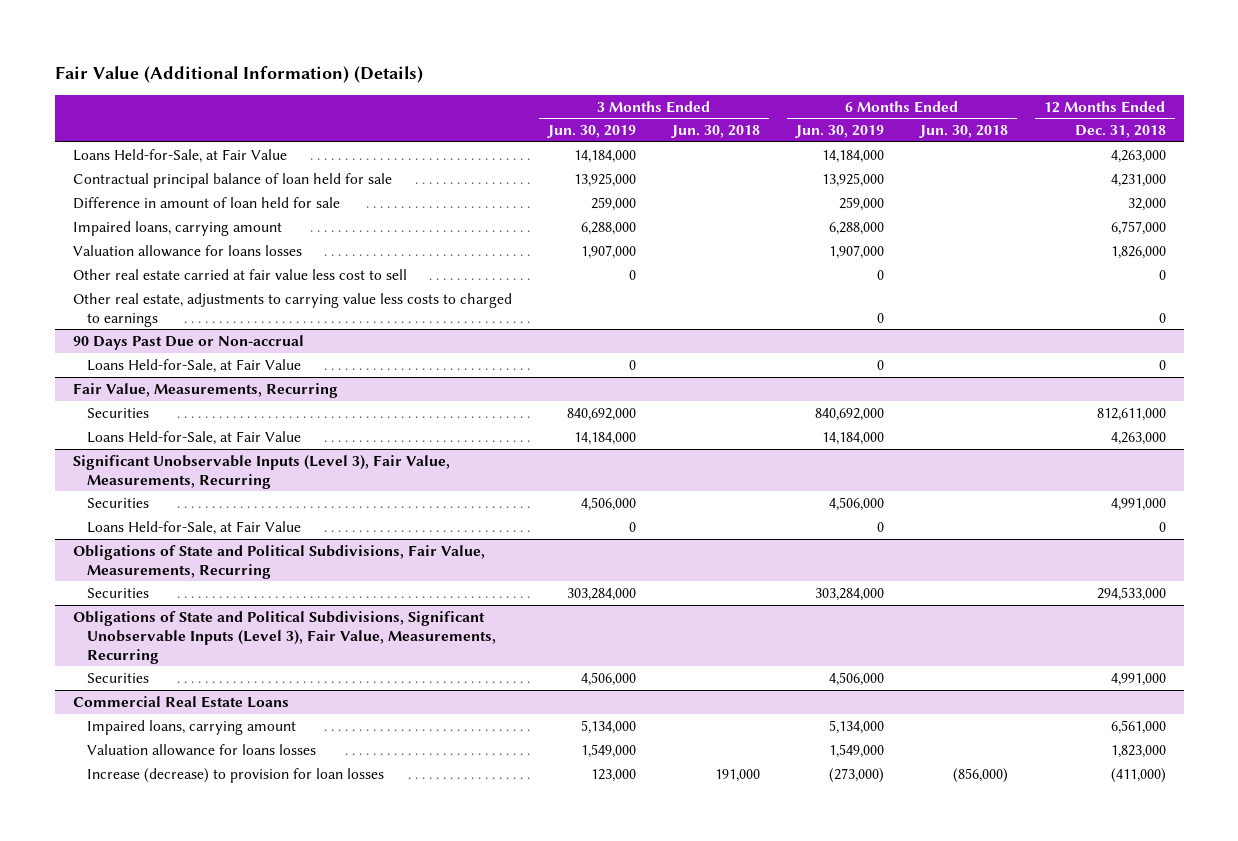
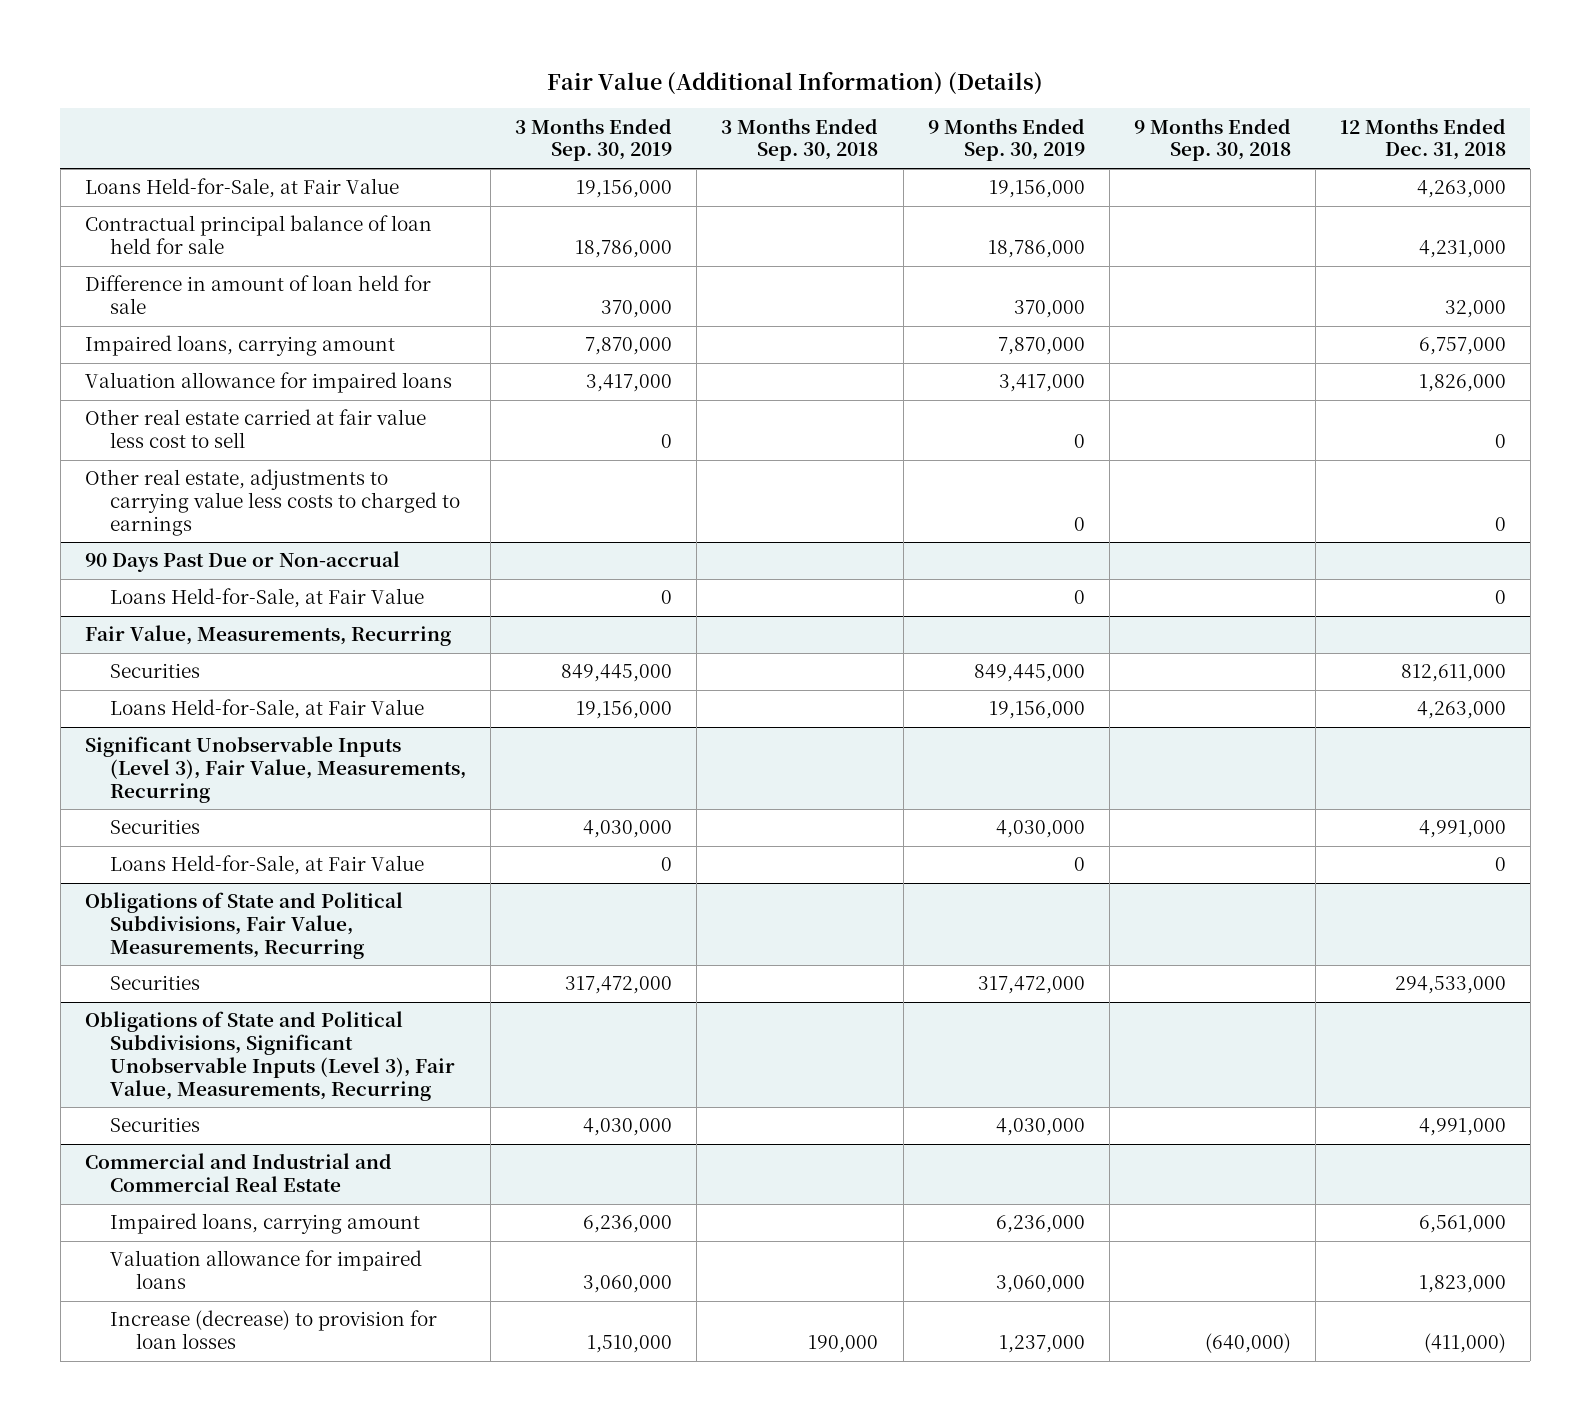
- | 3 Months Ended Jun. 30, 2019 | 3 Months Ended Jun. 30, 2018 | 6 Months Ended Jun. 30, 2019 | 6 Months Ended Jun. 30, 2018 | 12 Months Ended Dec. 31, 2018
+ | 3 Months Ended Sep. 30, 2019 | 3 Months Ended Sep. 30, 2018 | 9 Months Ended Sep. 30, 2019 | 9 Months Ended Sep. 30, 2018 | 12 Months Ended Dec. 31, 2018
- Valuation allowance for loans losses | 1,907,000 | | 1,907,000 | | 1,826,000
+ Valuation allowance for impaired loans | 3,417,000 | | 3,417,000 | | 1,826,000
- Commercial Real Estate Loans
+ Commercial and Industrial and Commercial Real Estate
- Valuation allowance for loans losses | 1,549,000 | | 1,549,000 | | 1,823,000
+ Valuation allowance for impaired loans | 3,060,000 | | 3,060,000 | | 1,823,000

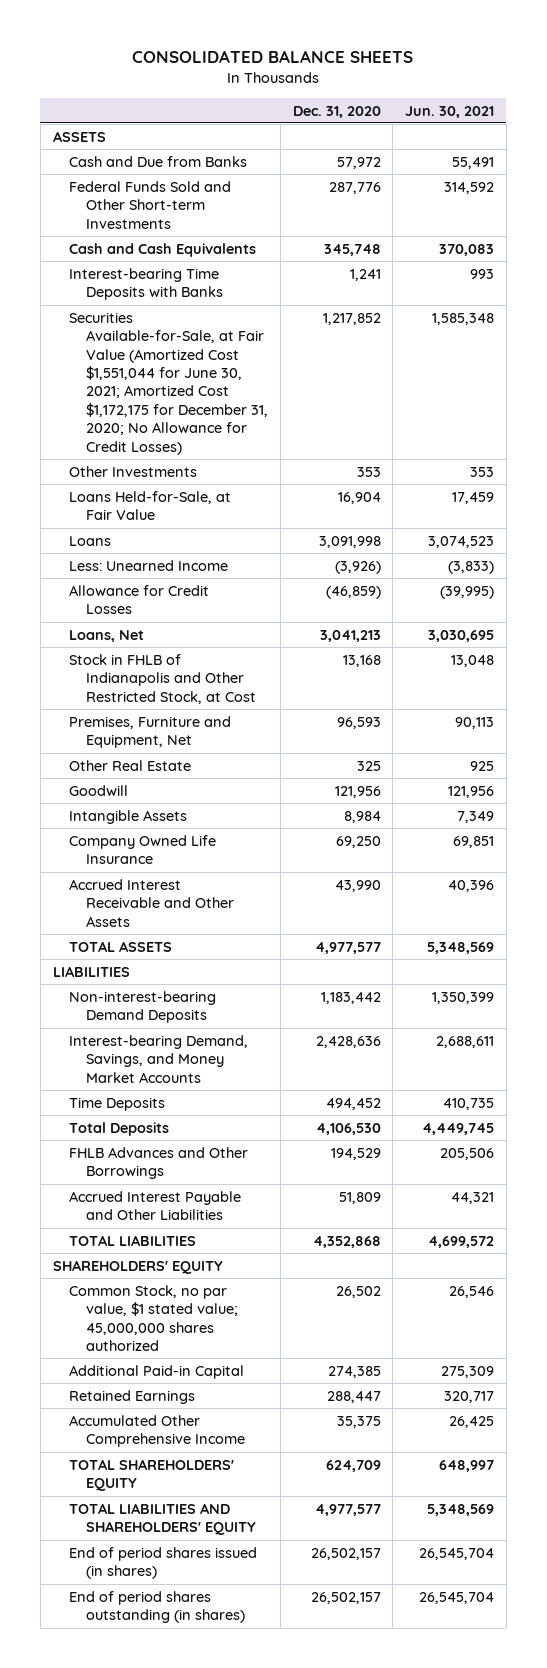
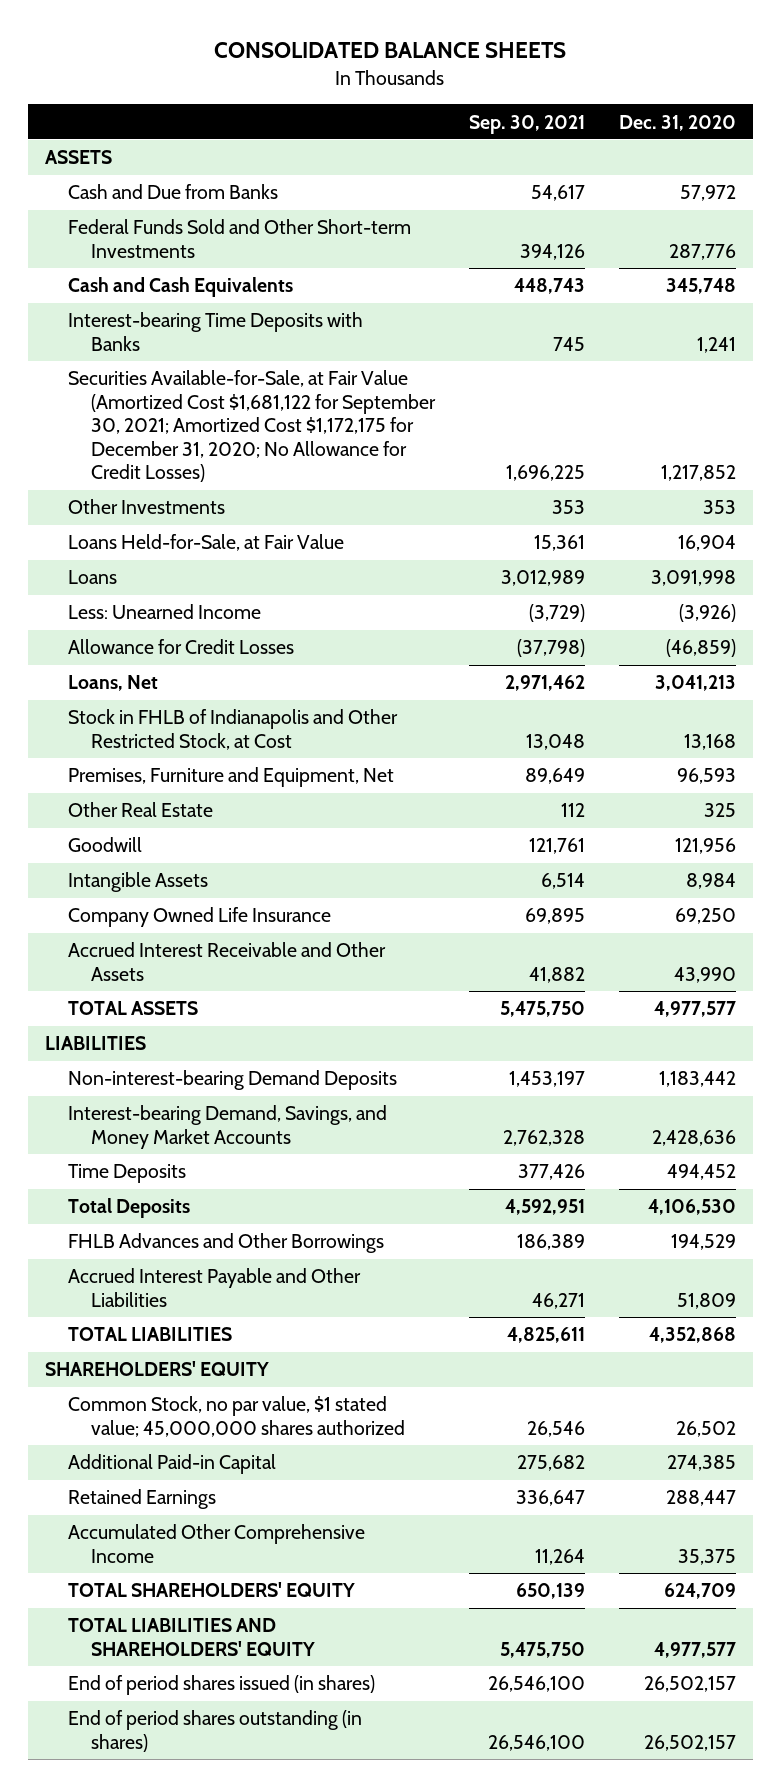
- | Dec. 31, 2020 | Jun. 30, 2021
+ | Sep. 30, 2021 | Dec. 31, 2020
- Securities Available-for-Sale, at Fair Value (Amortized Cost $1,551,044 for June 30, 2021; Amortized Cost $1,172,175 for December 31, 2020; No Allowance for Credit Losses) | 1,217,852 | 1,585,348
+ Securities Available-for-Sale, at Fair Value (Amortized Cost $1,681,122 for September 30, 2021; Amortized Cost $1,172,175 for December 31, 2020; No Allowance for Credit Losses) | 1,696,225 | 1,217,852

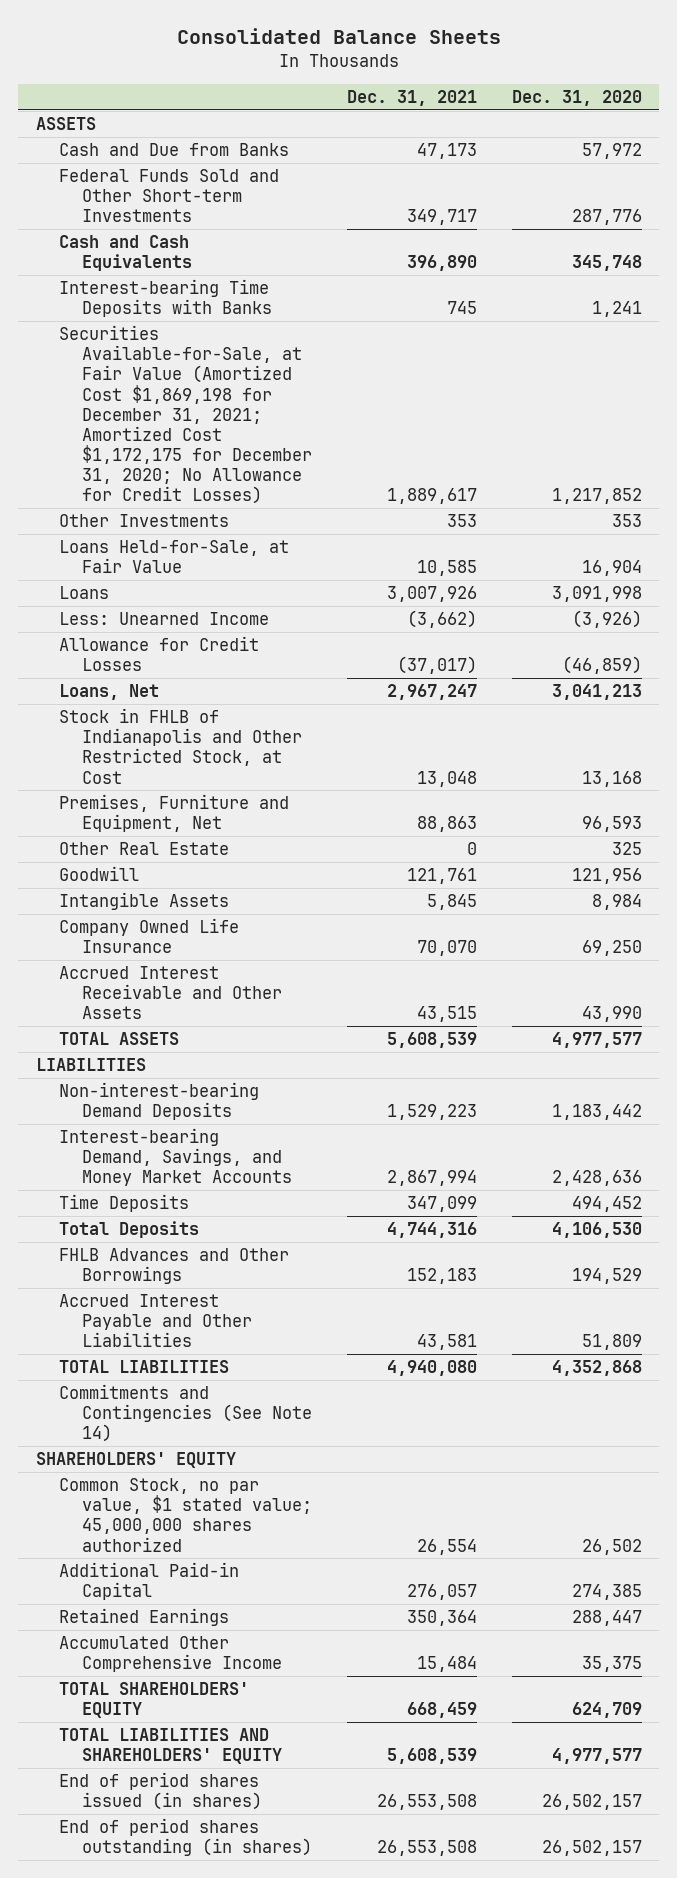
- CONSOLIDATED BALANCE SHEETS
+ Consolidated Balance Sheets
- | Sep. 30, 2021 | Dec. 31, 2020
+ | Dec. 31, 2021 | Dec. 31, 2020
- Securities Available-for-Sale, at Fair Value (Amortized Cost $1,681,122 for September 30, 2021; Amortized Cost $1,172,175 for December 31, 2020; No Allowance for Credit Losses) | 1,696,225 | 1,217,852
+ Securities Available-for-Sale, at Fair Value (Amortized Cost $1,869,198 for December 31, 2021; Amortized Cost $1,172,175 for December 31, 2020; No Allowance for Credit Losses) | 1,889,617 | 1,217,852
+ Commitments and Contingencies (See Note 14)

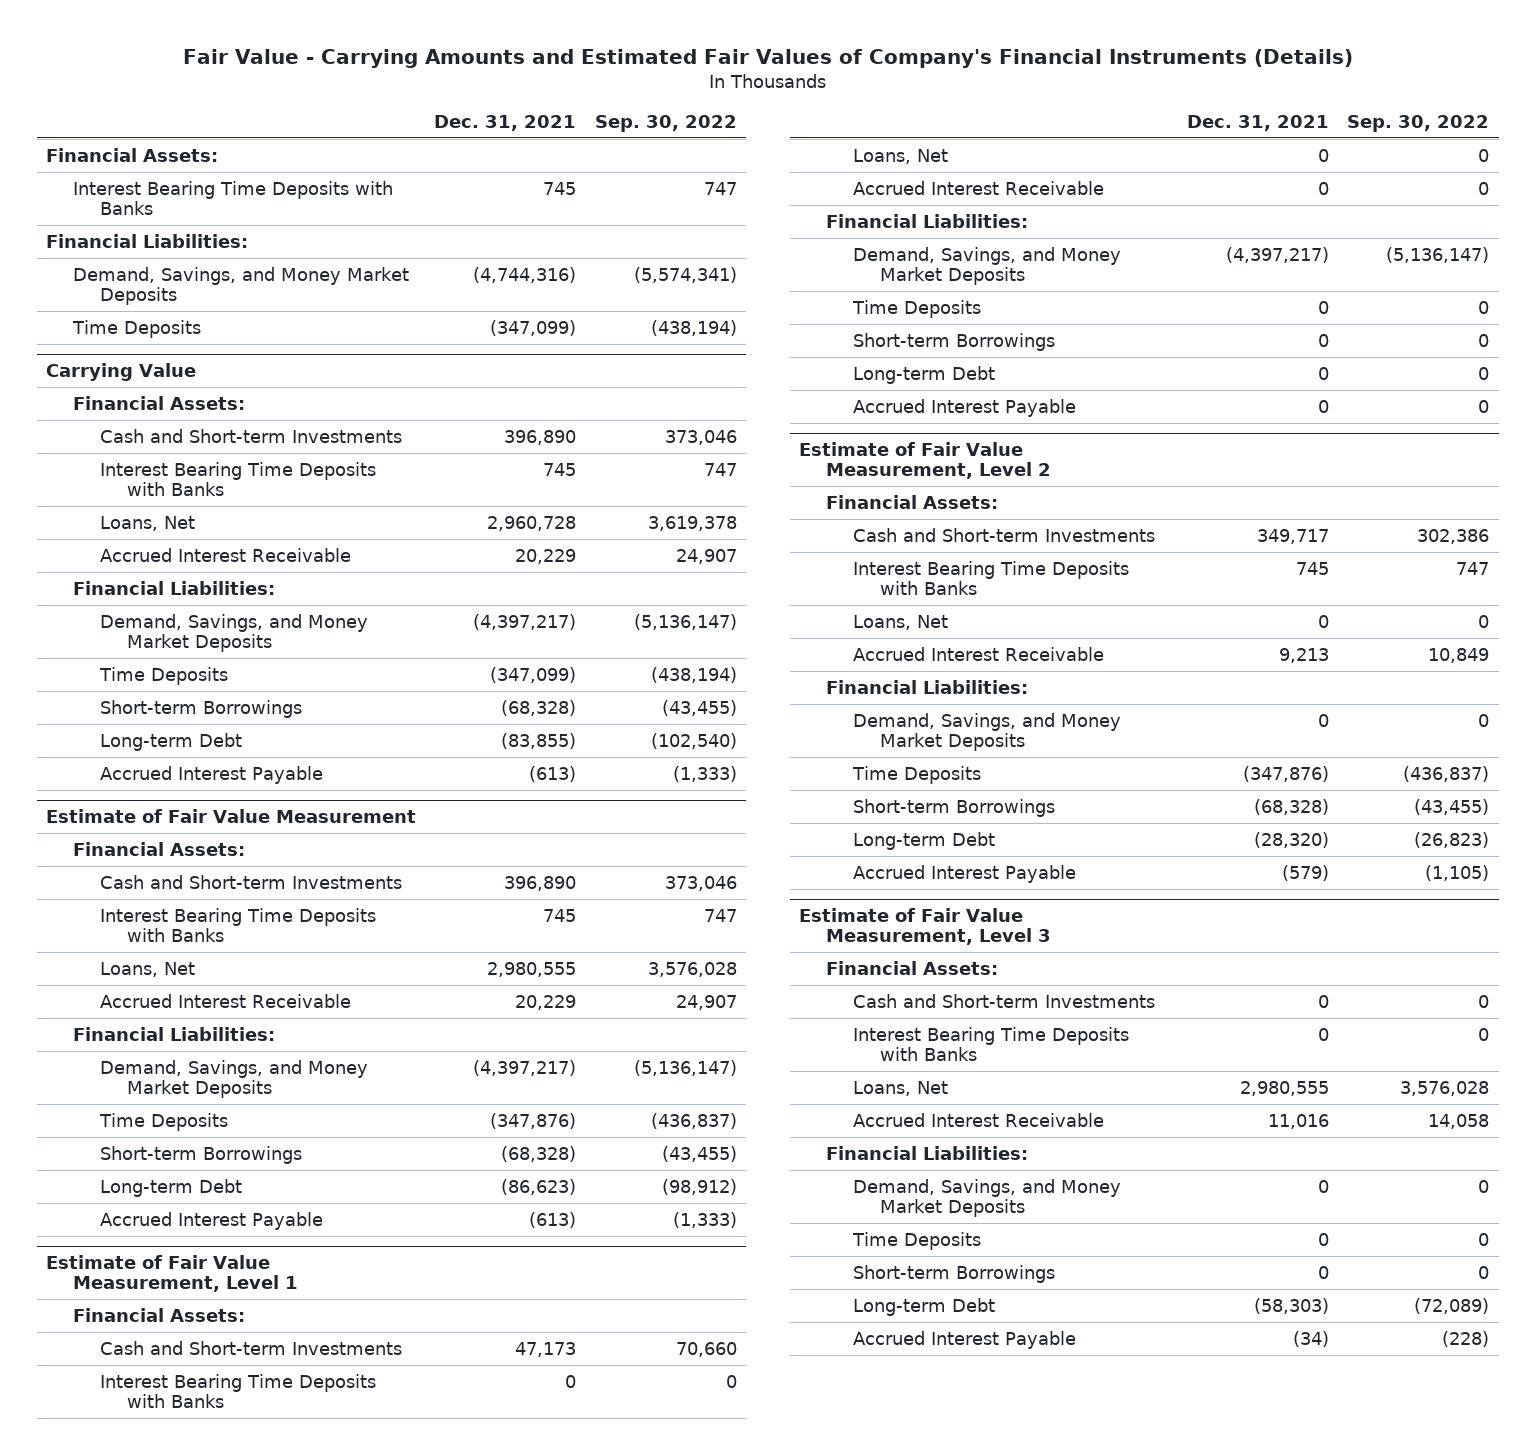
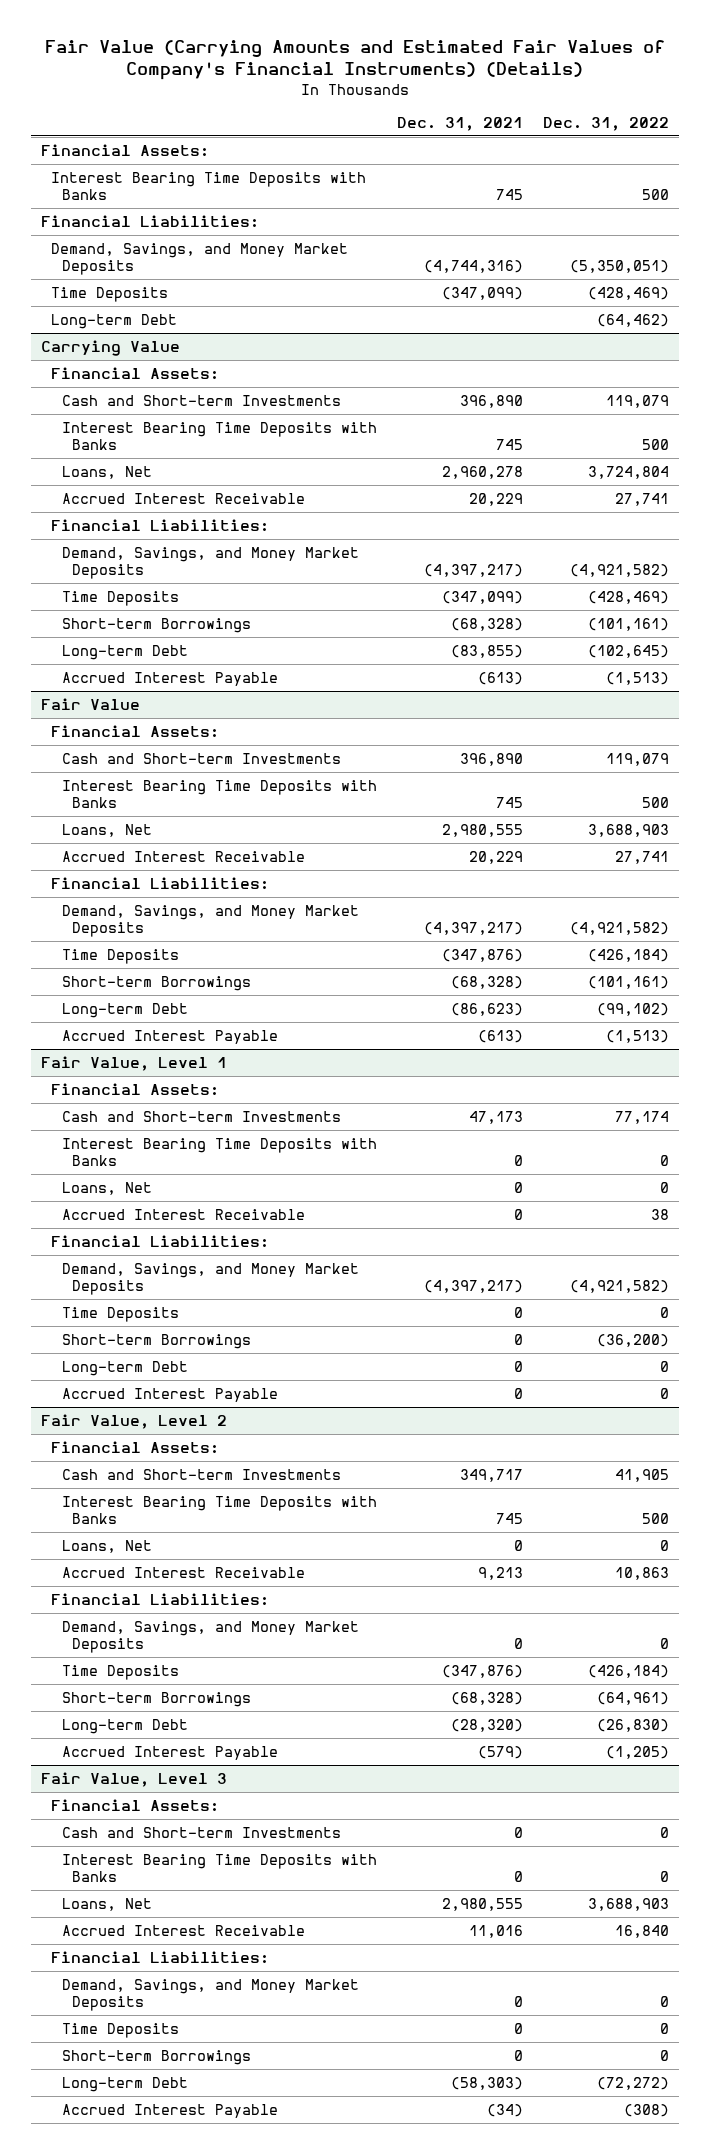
- Fair Value - Carrying Amounts and Estimated Fair Values of Company's Financial Instruments (Details)
+ Fair Value (Carrying Amounts and Estimated Fair Values of Company's Financial Instruments) (Details)
- | Dec. 31, 2021 | Sep. 30, 2022
+ | Dec. 31, 2021 | Dec. 31, 2022
+ Long-term Debt | | (64,462)
@ Carrying Value
- Loans, Net | 2,960,728 | 3,619,378
+ Loans, Net | 2,960,278 | 3,724,804
- Estimate of Fair Value Measurement
+ Fair Value
- Estimate of Fair Value Measurement, Level 1
+ Fair Value, Level 1
- Estimate of Fair Value Measurement, Level 2
+ Fair Value, Level 2
- Estimate of Fair Value Measurement, Level 3
+ Fair Value, Level 3

